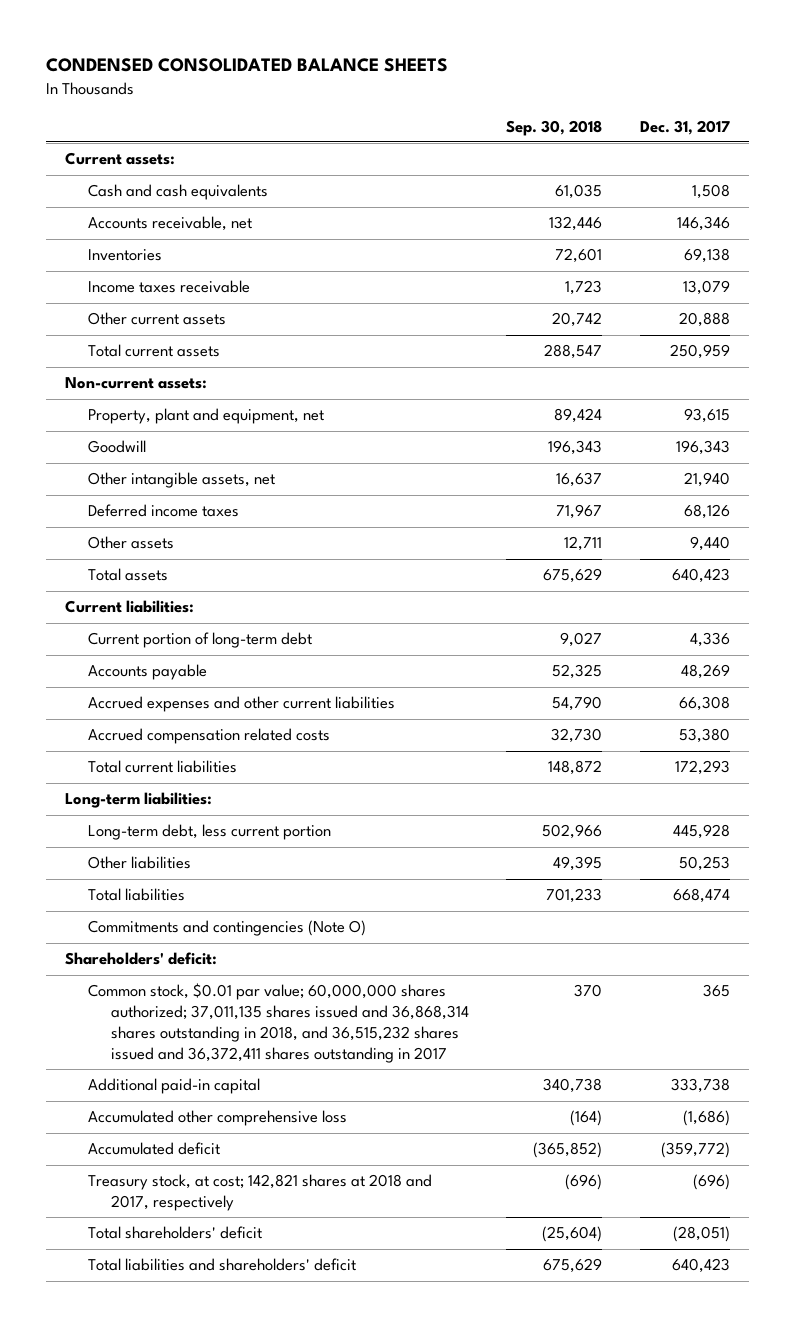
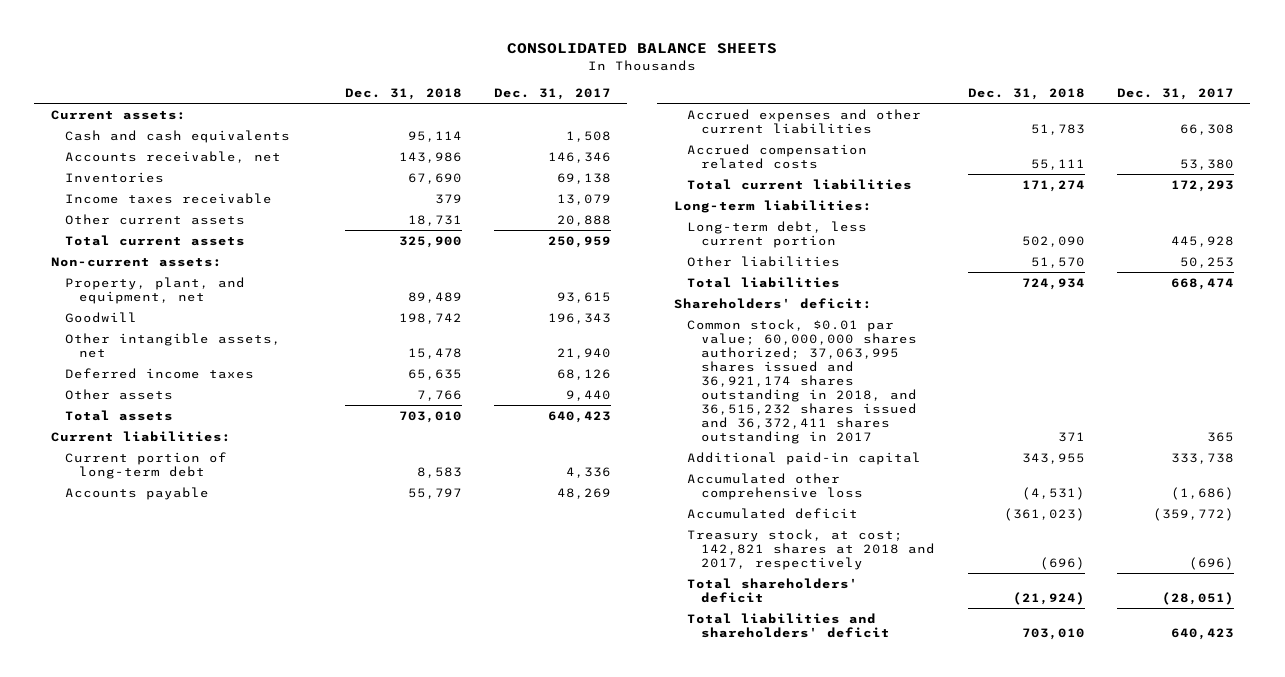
- CONDENSED CONSOLIDATED BALANCE SHEETS
+ CONSOLIDATED BALANCE SHEETS
- | Sep. 30, 2018 | Dec. 31, 2017
+ | Dec. 31, 2018 | Dec. 31, 2017
- Property, plant and equipment, net | 89,424 | 93,615
+ Property, plant, and equipment, net | 89,489 | 93,615
- Commitments and contingencies (Note O)
- Common stock, $0.01 par value; 60,000,000 shares authorized; 37,011,135 shares issued and 36,868,314 shares outstanding in 2018, and 36,515,232 shares issued and 36,372,411 shares outstanding in 2017 | 370 | 365
+ Common stock, $0.01 par value; 60,000,000 shares authorized; 37,063,995 shares issued and 36,921,174 shares outstanding in 2018, and 36,515,232 shares issued and 36,372,411 shares outstanding in 2017 | 371 | 365

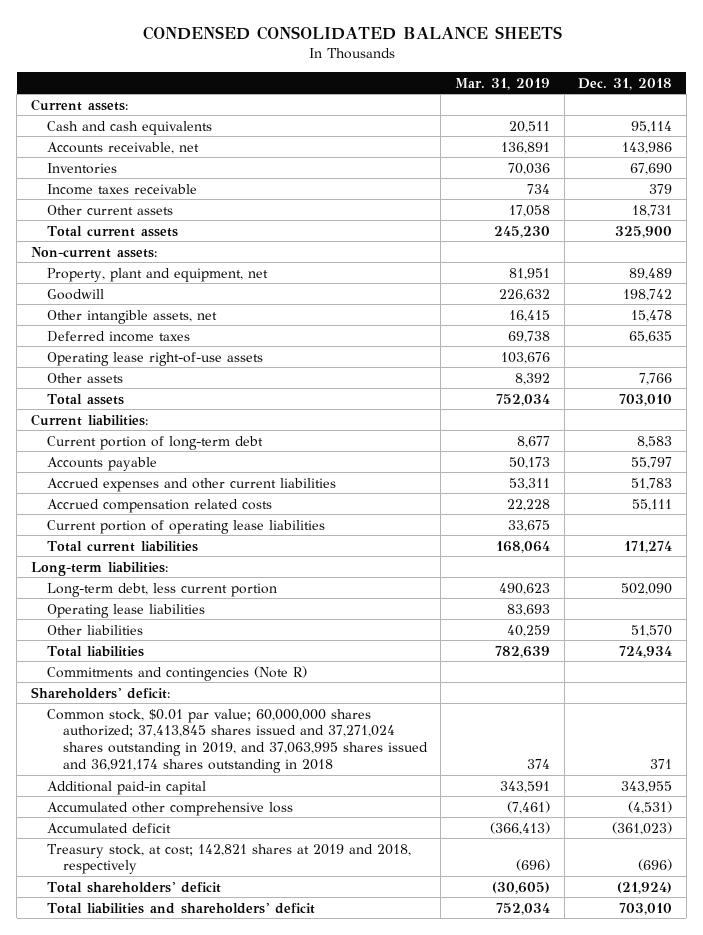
- CONSOLIDATED BALANCE SHEETS
+ CONDENSED CONSOLIDATED BALANCE SHEETS
- | Dec. 31, 2018 | Dec. 31, 2017
+ | Mar. 31, 2019 | Dec. 31, 2018
- Property, plant, and equipment, net | 89,489 | 93,615
+ Property, plant and equipment, net | 81,951 | 89,489
+ Operating lease right-of-use assets | 103,676 |
+ Current portion of operating lease liabilities | 33,675 |
+ Operating lease liabilities | 83,693 |
+ Commitments and contingencies (Note R)
- Common stock, $0.01 par value; 60,000,000 shares authorized; 37,063,995 shares issued and 36,921,174 shares outstanding in 2018, and 36,515,232 shares issued and 36,372,411 shares outstanding in 2017 | 371 | 365
+ Common stock, $0.01 par value; 60,000,000 shares authorized; 37,413,845 shares issued and 37,271,024 shares outstanding in 2019, and 37,063,995 shares issued and 36,921,174 shares outstanding in 2018 | 374 | 371
- Treasury stock, at cost; 142,821 shares at 2018 and 2017, respectively | (696) | (696)
+ Treasury stock, at cost; 142,821 shares at 2019 and 2018, respectively | (696) | (696)

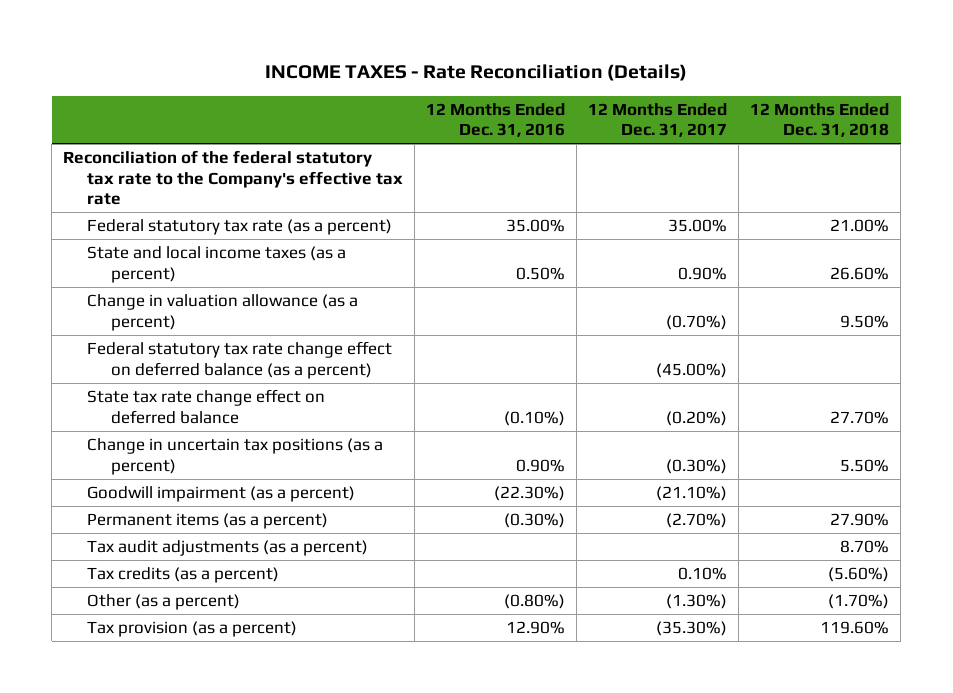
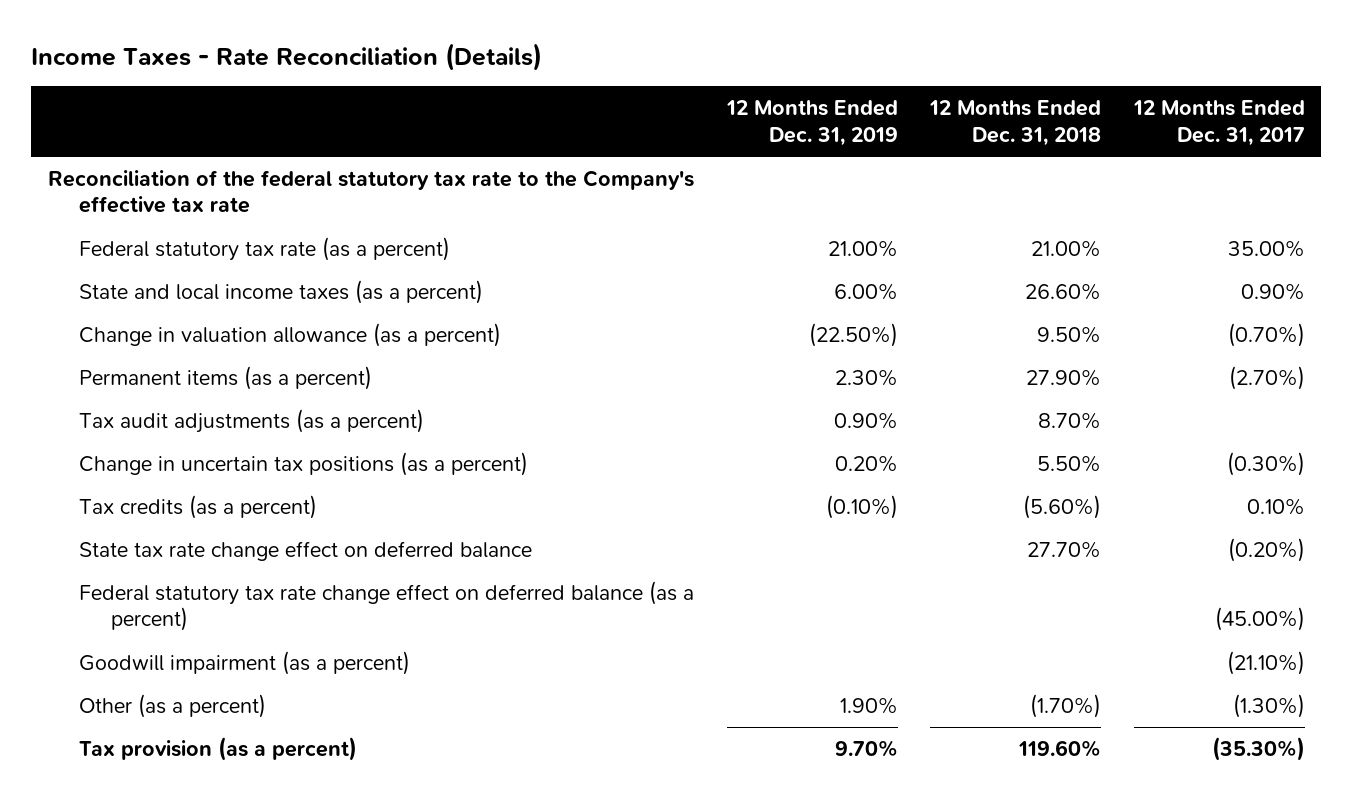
- INCOME TAXES - Rate Reconciliation (Details)
+ Income Taxes - Rate Reconciliation (Details)
- | 12 Months Ended Dec. 31, 2016 | 12 Months Ended Dec. 31, 2017 | 12 Months Ended Dec. 31, 2018
+ | 12 Months Ended Dec. 31, 2019 | 12 Months Ended Dec. 31, 2018 | 12 Months Ended Dec. 31, 2017
moved down: Change in uncertain tax positions (as a percent) | 0.20% | 5.50% | (0.30%)
moved down: State tax rate change effect on deferred balance | | 27.70% | (0.20%)
moved down: Federal statutory tax rate change effect on deferred balance (as a percent) | | | (45.00%)
moved down: Goodwill impairment (as a percent) | | | (21.10%)

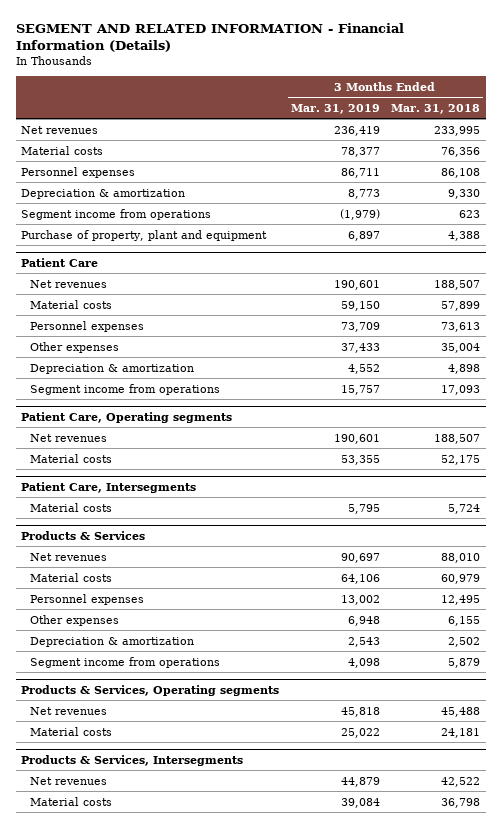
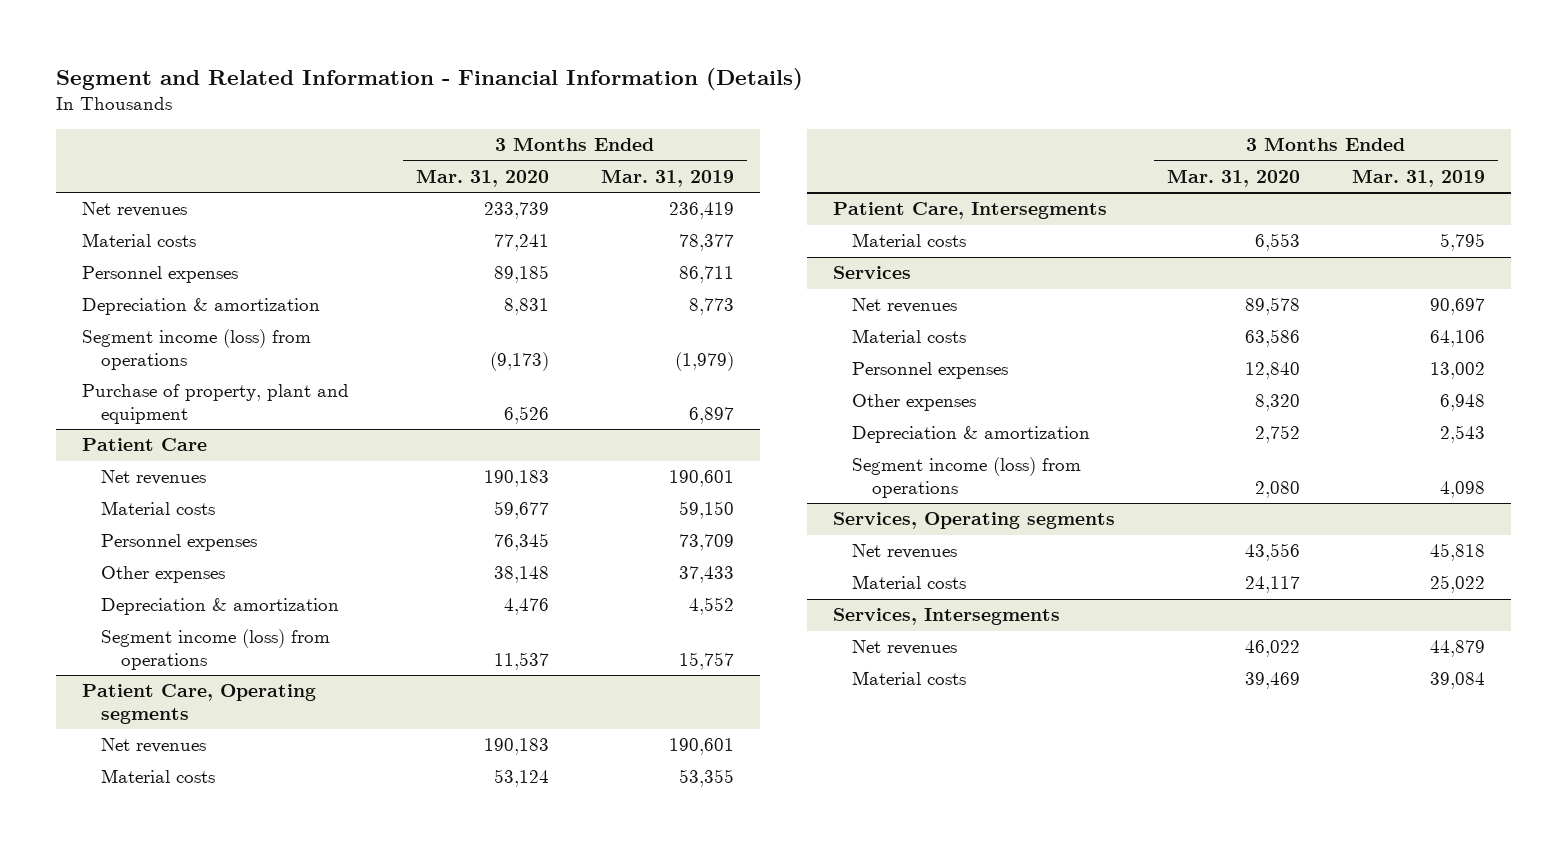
- SEGMENT AND RELATED INFORMATION - Financial Information (Details)
+ Segment and Related Information - Financial Information (Details)
- | 3 Months Ended Mar. 31, 2019 | 3 Months Ended Mar. 31, 2018
+ | 3 Months Ended Mar. 31, 2020 | 3 Months Ended Mar. 31, 2019
- Segment income from operations | (1,979) | 623
+ Segment income (loss) from operations | (9,173) | (1,979)
@ Patient Care
- Segment income from operations | 15,757 | 17,093
+ Segment income (loss) from operations | 11,537 | 15,757
- Products & Services
+ Services
- Segment income from operations | 4,098 | 5,879
- Products & Services, Operating segments
+ Segment income (loss) from operations | 2,080 | 4,098
+ Services, Operating segments
- Products & Services, Intersegments
+ Services, Intersegments

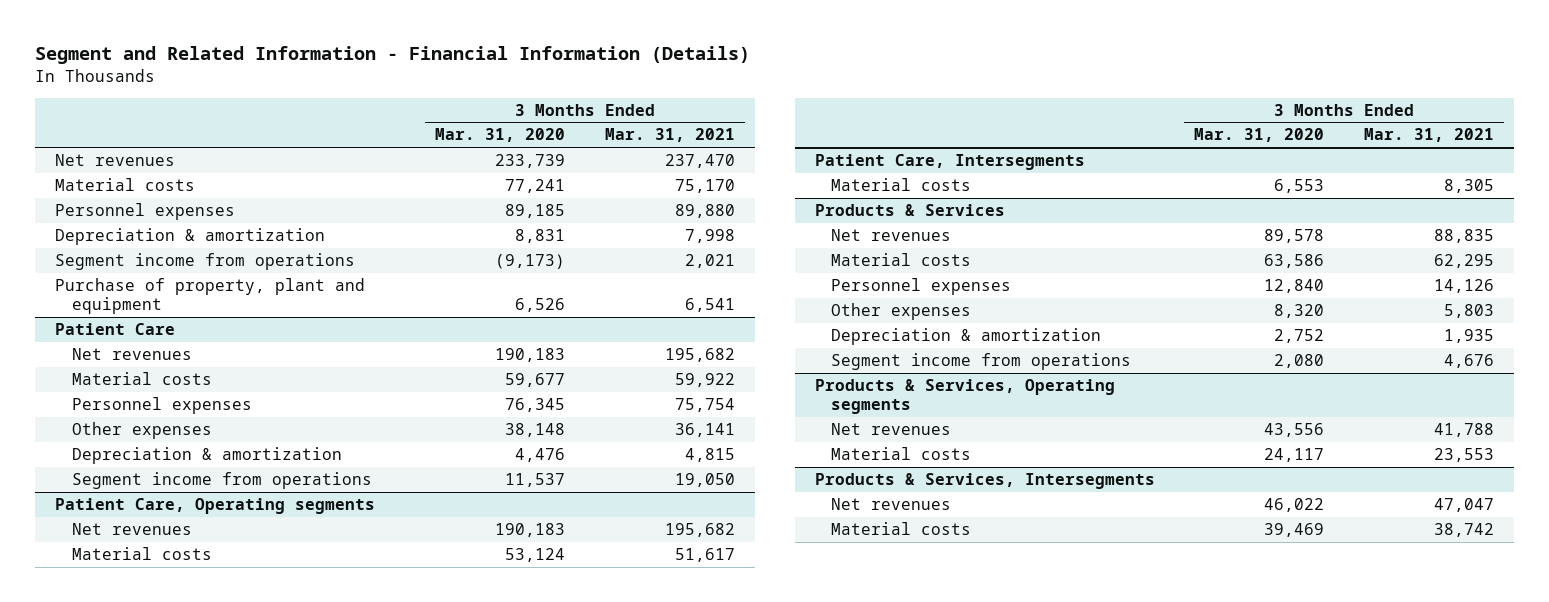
- | 3 Months Ended Mar. 31, 2020 | 3 Months Ended Mar. 31, 2019
+ | 3 Months Ended Mar. 31, 2020 | 3 Months Ended Mar. 31, 2021
- Segment income (loss) from operations | (9,173) | (1,979)
+ Segment income from operations | (9,173) | 2,021
@ Patient Care
- Segment income (loss) from operations | 11,537 | 15,757
+ Segment income from operations | 11,537 | 19,050
- Services
+ Products & Services
- Segment income (loss) from operations | 2,080 | 4,098
- Services, Operating segments
+ Segment income from operations | 2,080 | 4,676
+ Products & Services, Operating segments
- Services, Intersegments
+ Products & Services, Intersegments

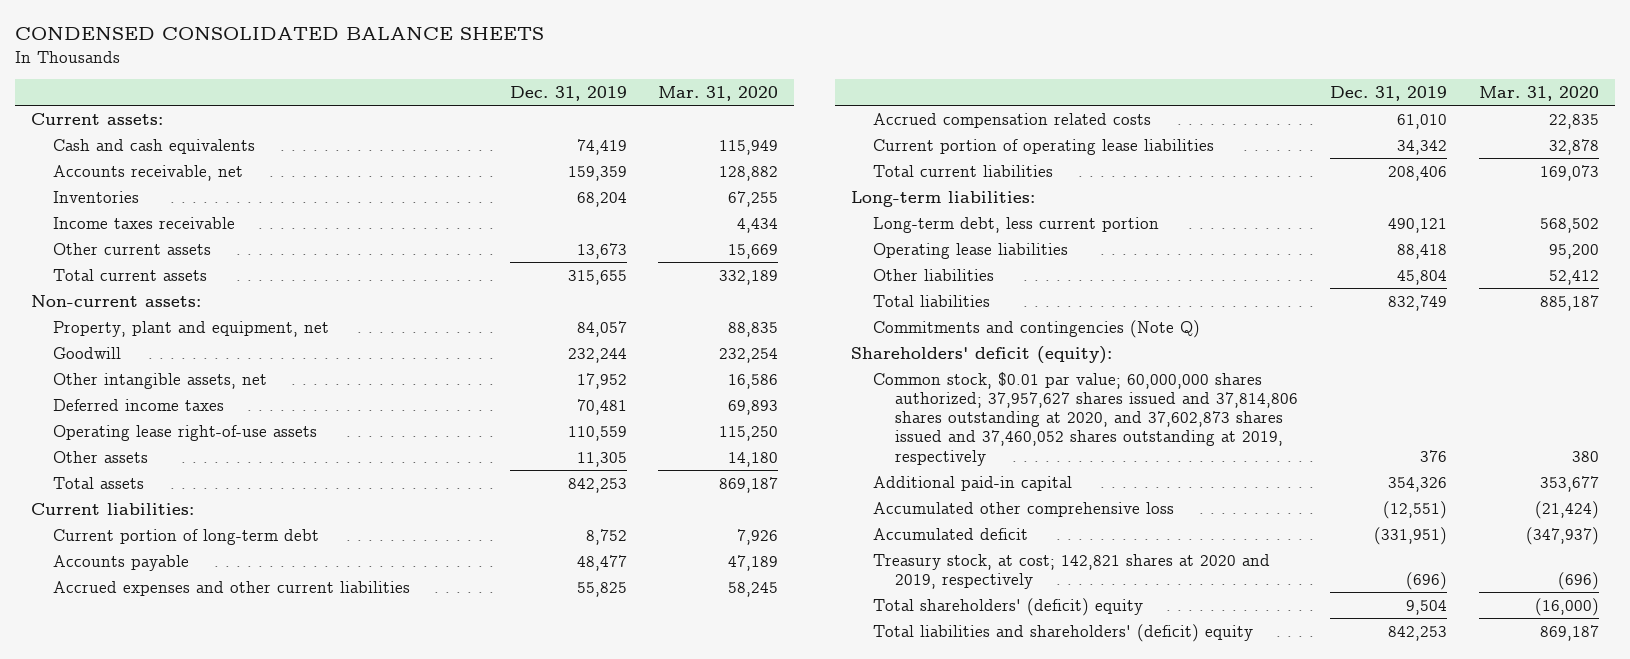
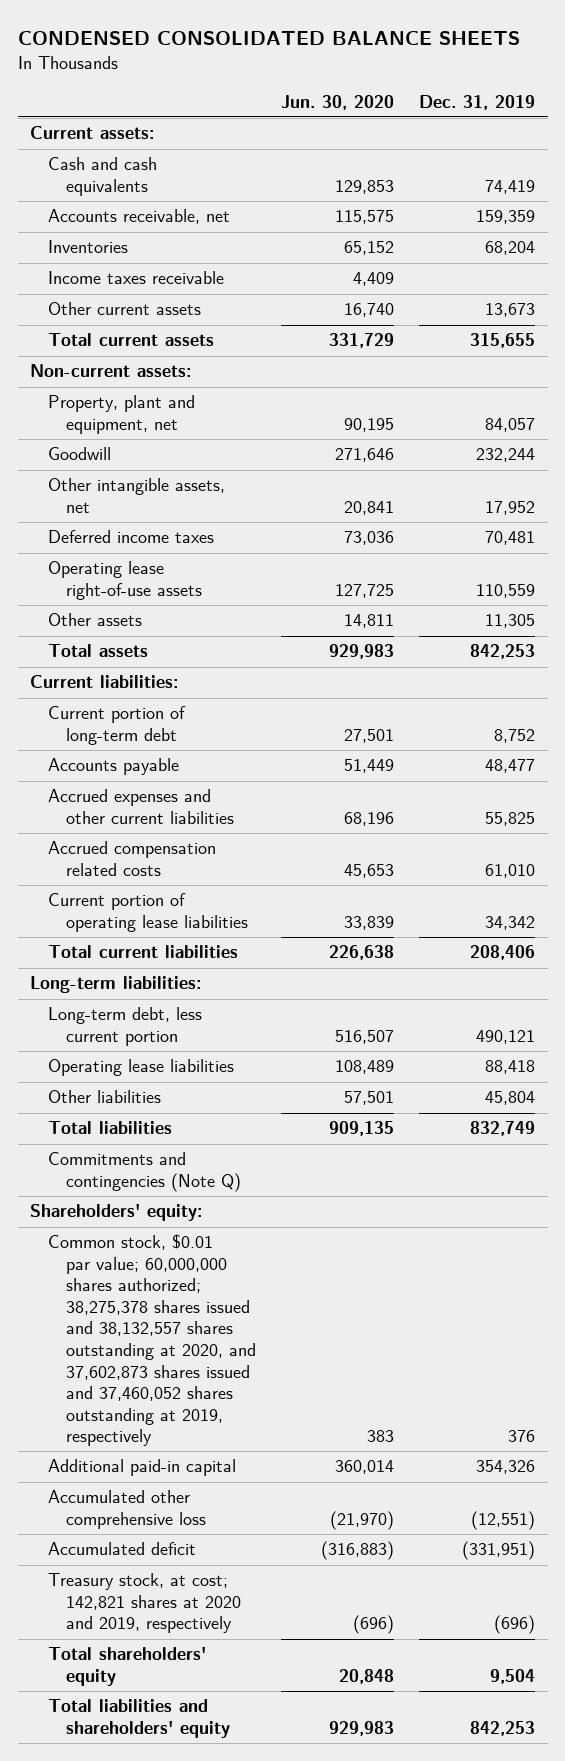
- | Dec. 31, 2019 | Mar. 31, 2020
+ | Jun. 30, 2020 | Dec. 31, 2019
- Shareholders' deficit (equity):
- Common stock, $0.01 par value; 60,000,000 shares authorized; 37,957,627 shares issued and 37,814,806 shares outstanding at 2020, and 37,602,873 shares issued and 37,460,052 shares outstanding at 2019, respectively | 376 | 380
+ Shareholders' equity:
+ Common stock, $0.01 par value; 60,000,000 shares authorized; 38,275,378 shares issued and 38,132,557 shares outstanding at 2020, and 37,602,873 shares issued and 37,460,052 shares outstanding at 2019, respectively | 383 | 376
- Total shareholders' (deficit) equity | 9,504 | (16,000)
- Total liabilities and shareholders' (deficit) equity | 842,253 | 869,187
+ Total shareholders' equity | 20,848 | 9,504
+ Total liabilities and shareholders' equity | 929,983 | 842,253

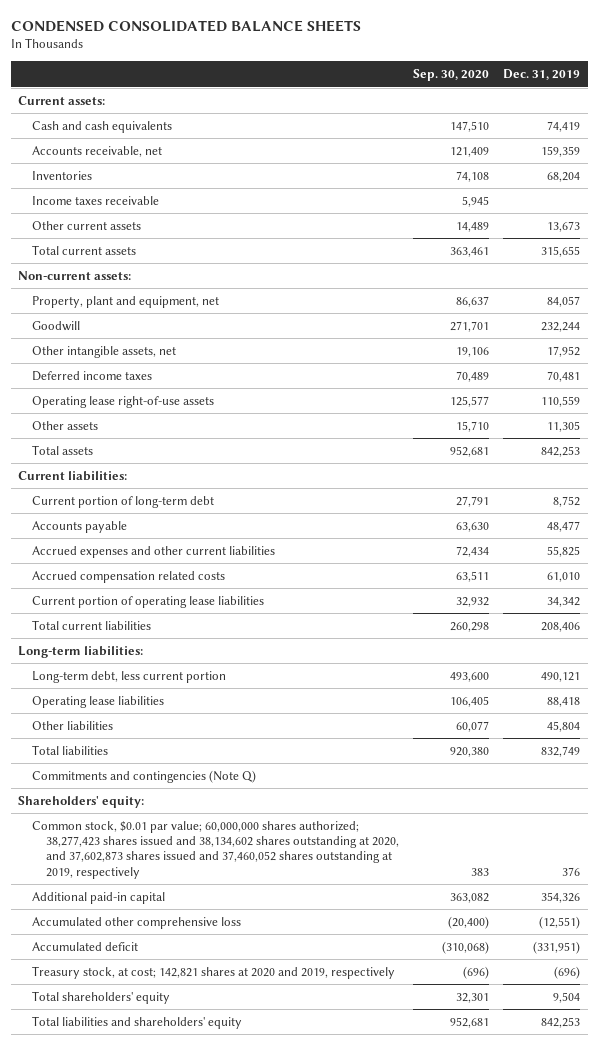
- | Jun. 30, 2020 | Dec. 31, 2019
+ | Sep. 30, 2020 | Dec. 31, 2019
- Common stock, $0.01 par value; 60,000,000 shares authorized; 38,275,378 shares issued and 38,132,557 shares outstanding at 2020, and 37,602,873 shares issued and 37,460,052 shares outstanding at 2019, respectively | 383 | 376
+ Common stock, $0.01 par value; 60,000,000 shares authorized; 38,277,423 shares issued and 38,134,602 shares outstanding at 2020, and 37,602,873 shares issued and 37,460,052 shares outstanding at 2019, respectively | 383 | 376

